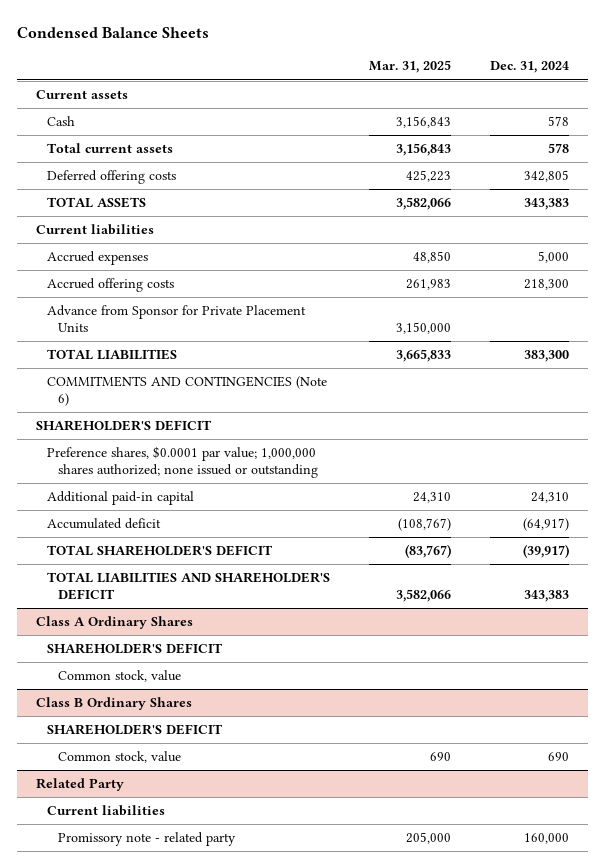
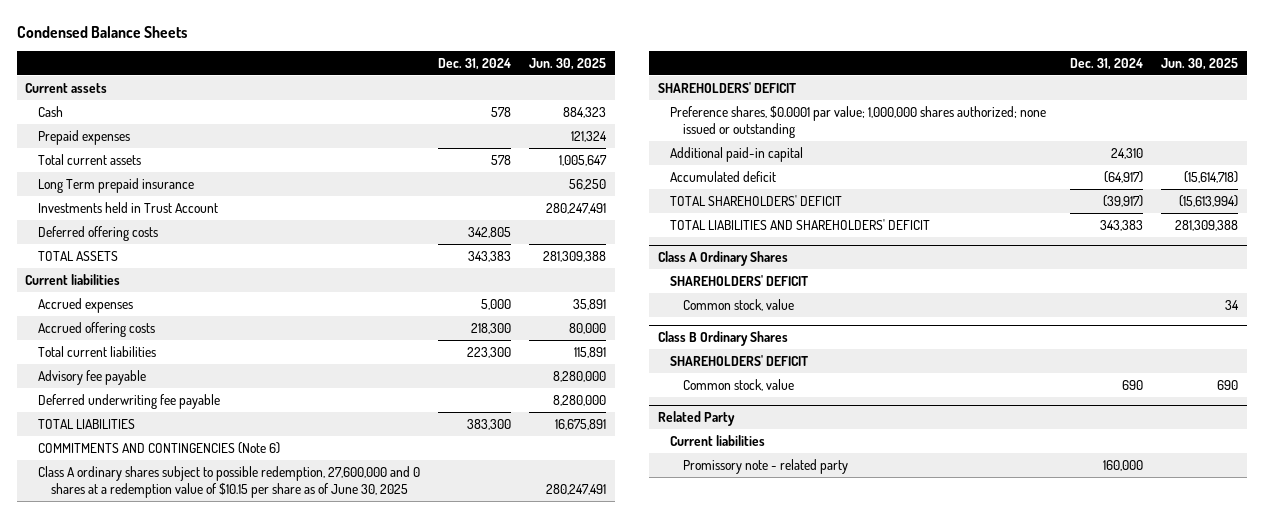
- | Mar. 31, 2025 | Dec. 31, 2024
+ | Dec. 31, 2024 | Jun. 30, 2025
+ Prepaid expenses | | 121,324
+ Long Term prepaid insurance | | 56,250
+ Investments held in Trust Account | | 280,247,491
- Advance from Sponsor for Private Placement Units | 3,150,000 |
+ Total current liabilities | 223,300 | 115,891
+ Advisory fee payable | | 8,280,000
+ Deferred underwriting fee payable | | 8,280,000
- SHAREHOLDER'S DEFICIT
+ Class A ordinary shares subject to possible redemption, 27,600,000 and 0 shares at a redemption value of $10.15 per share as of June 30, 2025 | | 280,247,491
+ SHAREHOLDERS' DEFICIT
- TOTAL SHAREHOLDER'S DEFICIT | (83,767) | (39,917)
- TOTAL LIABILITIES AND SHAREHOLDER'S DEFICIT | 3,582,066 | 343,383
+ TOTAL SHAREHOLDERS' DEFICIT | (39,917) | (15,613,994)
+ TOTAL LIABILITIES AND SHAREHOLDERS' DEFICIT | 343,383 | 281,309,388
@ Class A Ordinary Shares
- SHAREHOLDER'S DEFICIT
+ SHAREHOLDERS' DEFICIT
@ Class B Ordinary Shares
- SHAREHOLDER'S DEFICIT
+ SHAREHOLDERS' DEFICIT

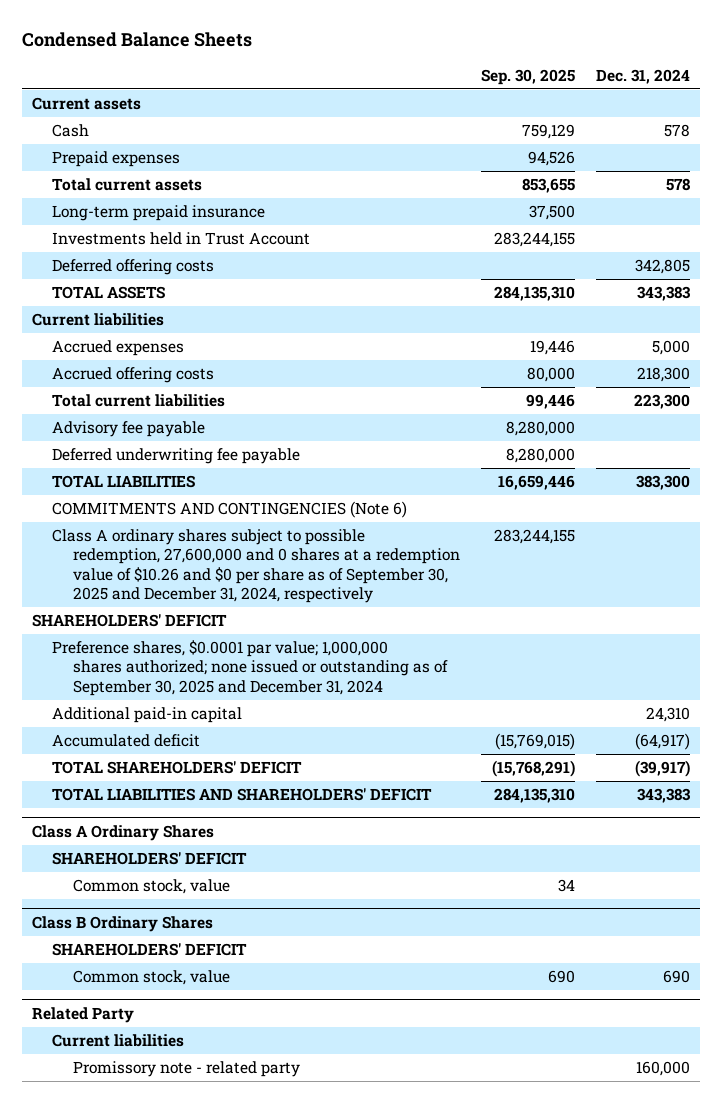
- | Dec. 31, 2024 | Jun. 30, 2025
+ | Sep. 30, 2025 | Dec. 31, 2024
- Long Term prepaid insurance | | 56,250
+ Long-term prepaid insurance | 37,500 |
- Class A ordinary shares subject to possible redemption, 27,600,000 and 0 shares at a redemption value of $10.15 per share as of June 30, 2025 | | 280,247,491
+ Class A ordinary shares subject to possible redemption, 27,600,000 and 0 shares at a redemption value of $10.26 and $0 per share as of September 30, 2025 and December 31, 2024, respectively | 283,244,155 |
- Preference shares, $0.0001 par value; 1,000,000 shares authorized; none issued or outstanding
+ Preference shares, $0.0001 par value; 1,000,000 shares authorized; none issued or outstanding as of September 30, 2025 and December 31, 2024

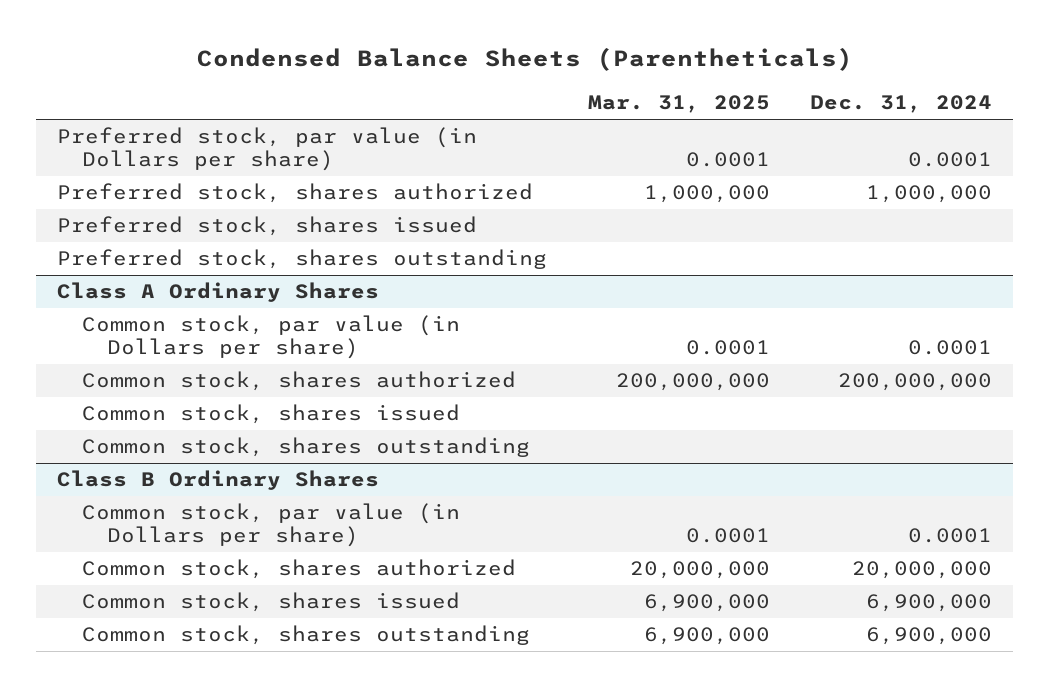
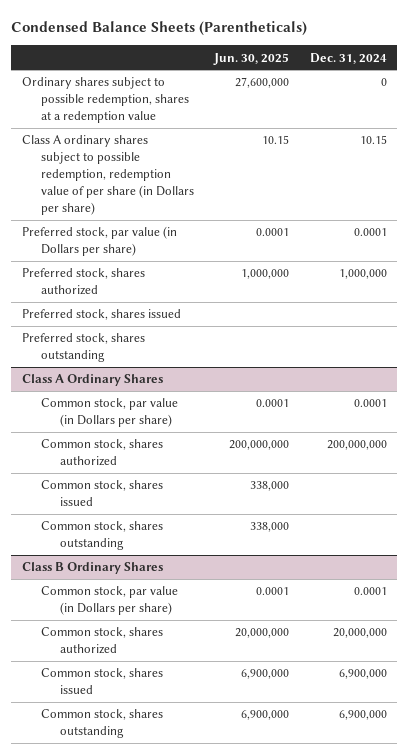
- | Mar. 31, 2025 | Dec. 31, 2024
+ | Jun. 30, 2025 | Dec. 31, 2024
+ Ordinary shares subject to possible redemption, shares at a redemption value | 27,600,000 | 0
+ Class A ordinary shares subject to possible redemption, redemption value of per share (in Dollars per share) | 10.15 | 10.15

